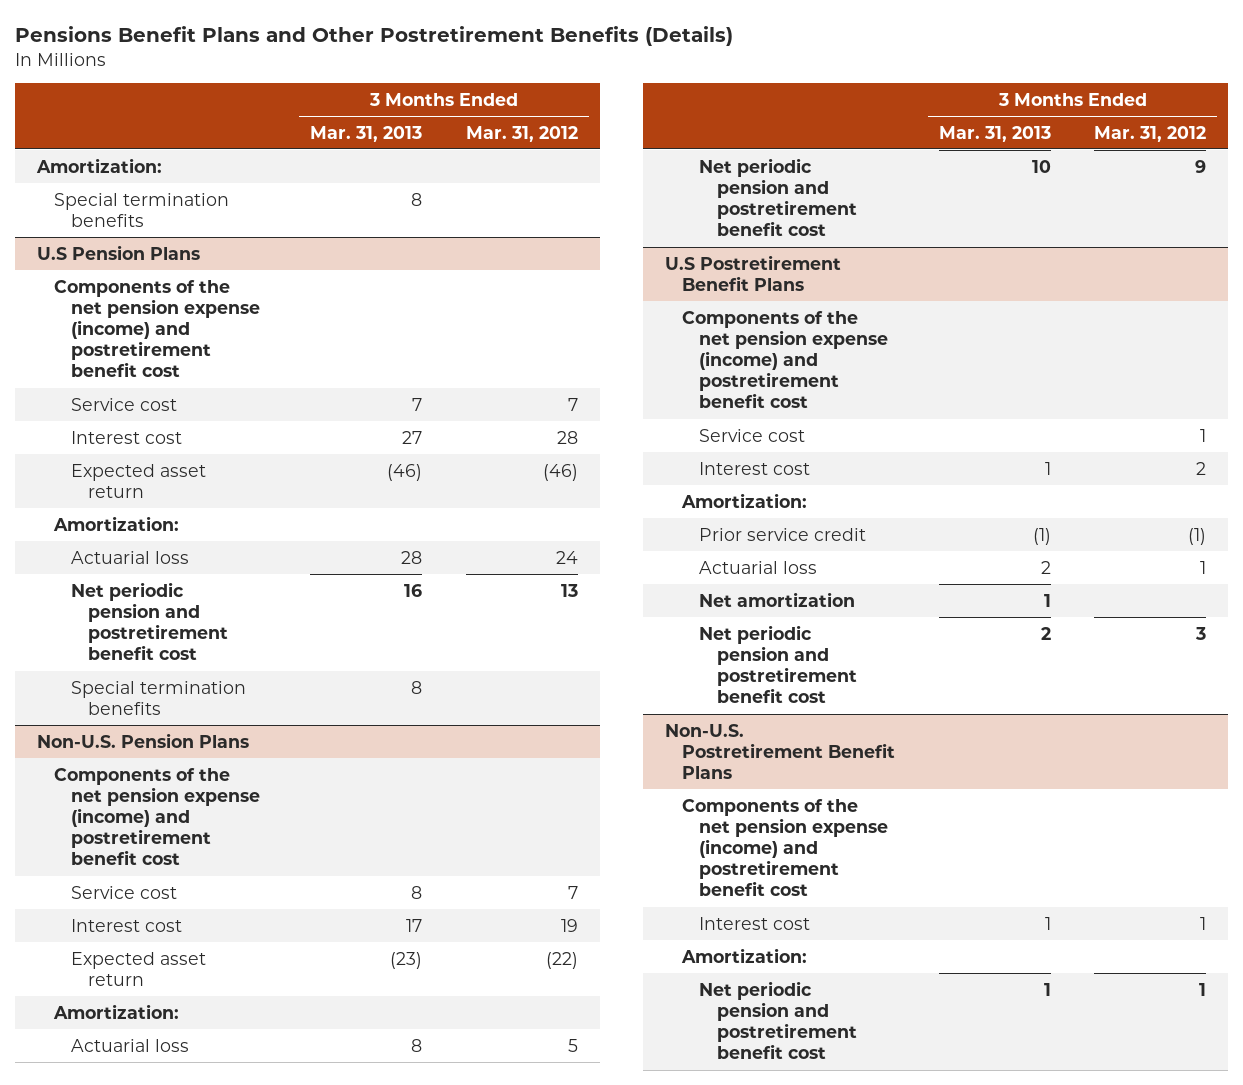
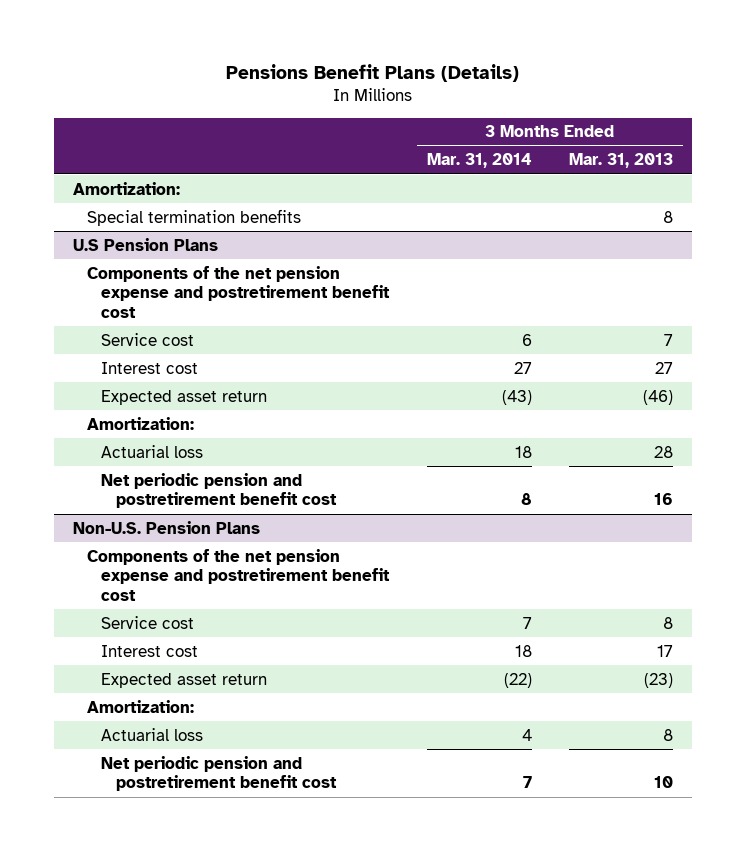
- Pensions Benefit Plans and Other Postretirement Benefits (Details)
+ Pensions Benefit Plans (Details)
- | 3 Months Ended Mar. 31, 2013 | 3 Months Ended Mar. 31, 2012
+ | 3 Months Ended Mar. 31, 2014 | 3 Months Ended Mar. 31, 2013
@ U.S Pension Plans
- Components of the net pension expense (income) and postretirement benefit cost
+ Components of the net pension expense and postretirement benefit cost
- Special termination benefits | 8 |
@ Non-U.S. Pension Plans
- Components of the net pension expense (income) and postretirement benefit cost
+ Components of the net pension expense and postretirement benefit cost
- U.S Postretirement Benefit Plans
- Components of the net pension expense (income) and postretirement benefit cost
- Service cost | | 1
- Interest cost | 1 | 2
- Amortization:
- Prior service credit | (1) | (1)
- Actuarial loss | 2 | 1
- Net amortization | 1 |
- Net periodic pension and postretirement benefit cost | 2 | 3
- Non-U.S. Postretirement Benefit Plans
- Components of the net pension expense (income) and postretirement benefit cost
- Interest cost | 1 | 1
- Amortization:
- Net periodic pension and postretirement benefit cost | 1 | 1

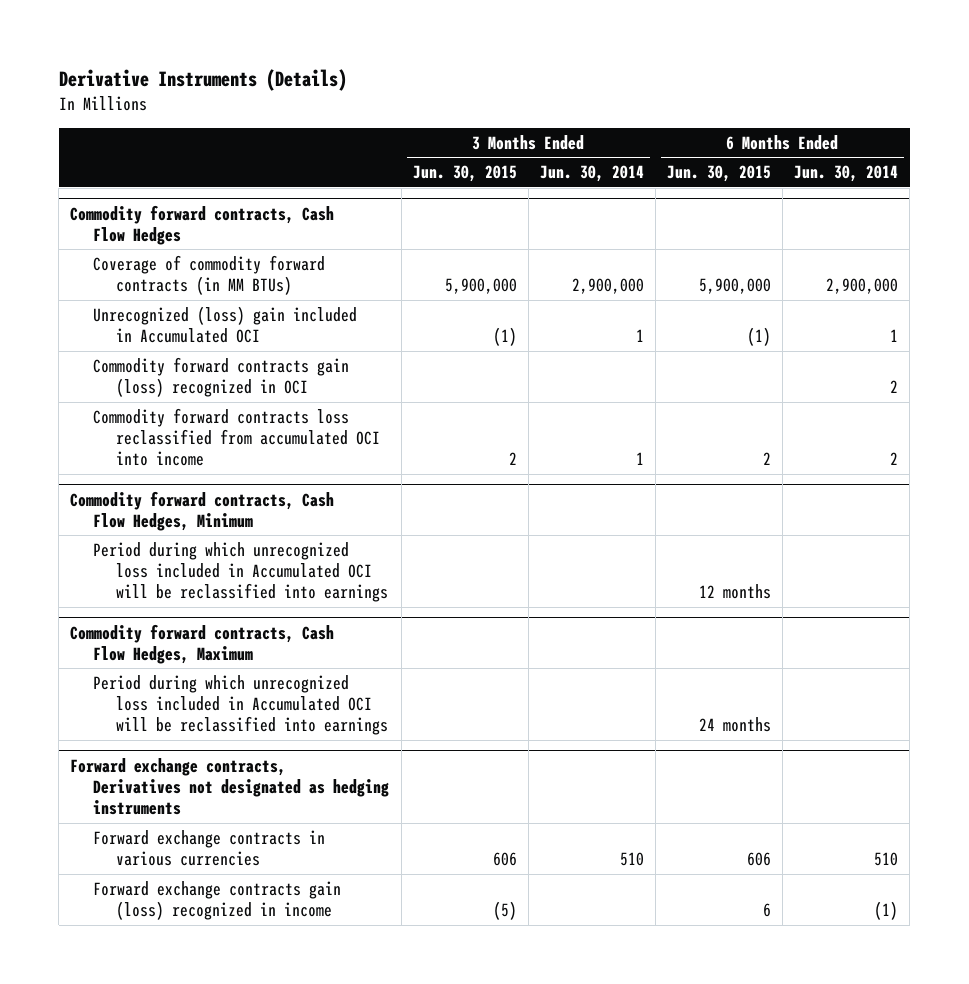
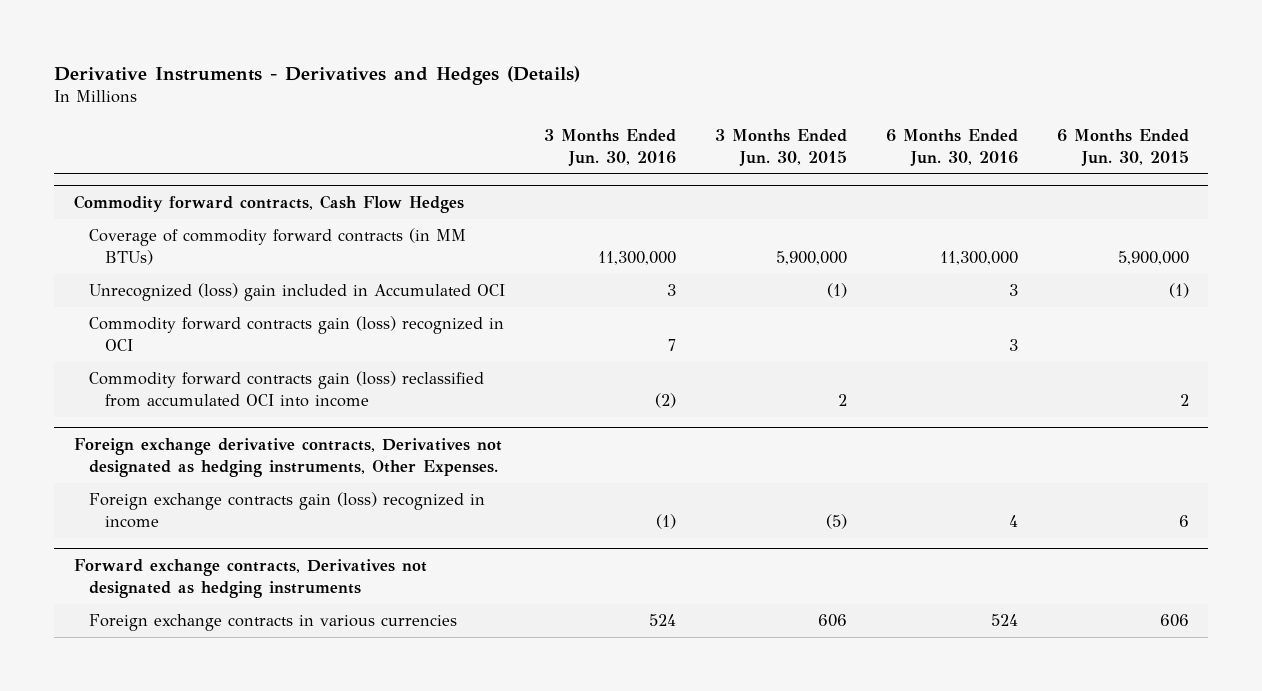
- Derivative Instruments (Details)
+ Derivative Instruments - Derivatives and Hedges (Details)
- | 3 Months Ended Jun. 30, 2015 | 3 Months Ended Jun. 30, 2014 | 6 Months Ended Jun. 30, 2015 | 6 Months Ended Jun. 30, 2014
+ | 3 Months Ended Jun. 30, 2016 | 3 Months Ended Jun. 30, 2015 | 6 Months Ended Jun. 30, 2016 | 6 Months Ended Jun. 30, 2015
@ Commodity forward contracts, Cash Flow Hedges
- Commodity forward contracts loss reclassified from accumulated OCI into income | 2 | 1 | 2 | 2
- Commodity forward contracts, Cash Flow Hedges, Minimum
- Period during which unrecognized loss included in Accumulated OCI will be reclassified into earnings | | | 12 months |
- Commodity forward contracts, Cash Flow Hedges, Maximum
- Period during which unrecognized loss included in Accumulated OCI will be reclassified into earnings | | | 24 months |
@ Commodity forward contracts, Cash Flow Hedges
+ Commodity forward contracts gain (loss) reclassified from accumulated OCI into income | (2) | 2 | | 2
+ Foreign exchange derivative contracts, Derivatives not designated as hedging instruments, Other Expenses.
+ Foreign exchange contracts gain (loss) recognized in income | (1) | (5) | 4 | 6
@ Forward exchange contracts, Derivatives not designated as hedging instruments
- Forward exchange contracts in various currencies | 606 | 510 | 606 | 510
- Forward exchange contracts gain (loss) recognized in income | (5) | | 6 | (1)
+ Foreign exchange contracts in various currencies | 524 | 606 | 524 | 606

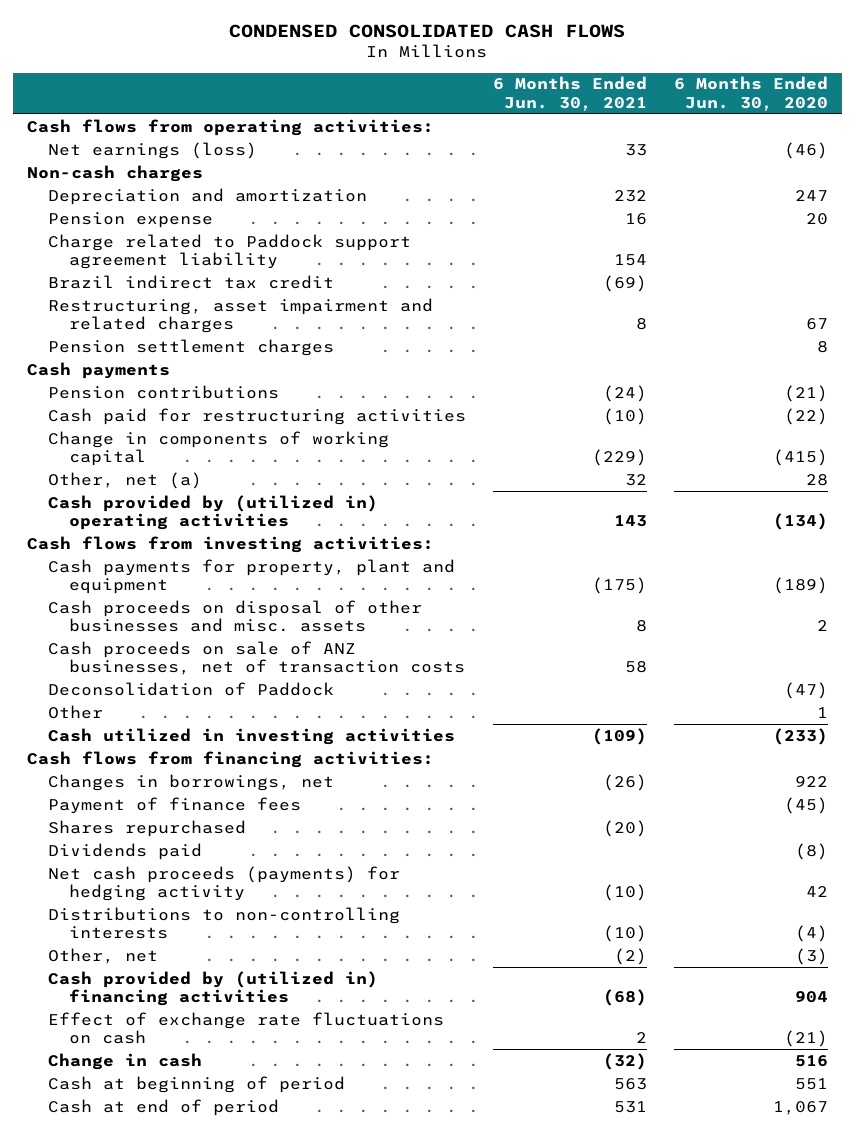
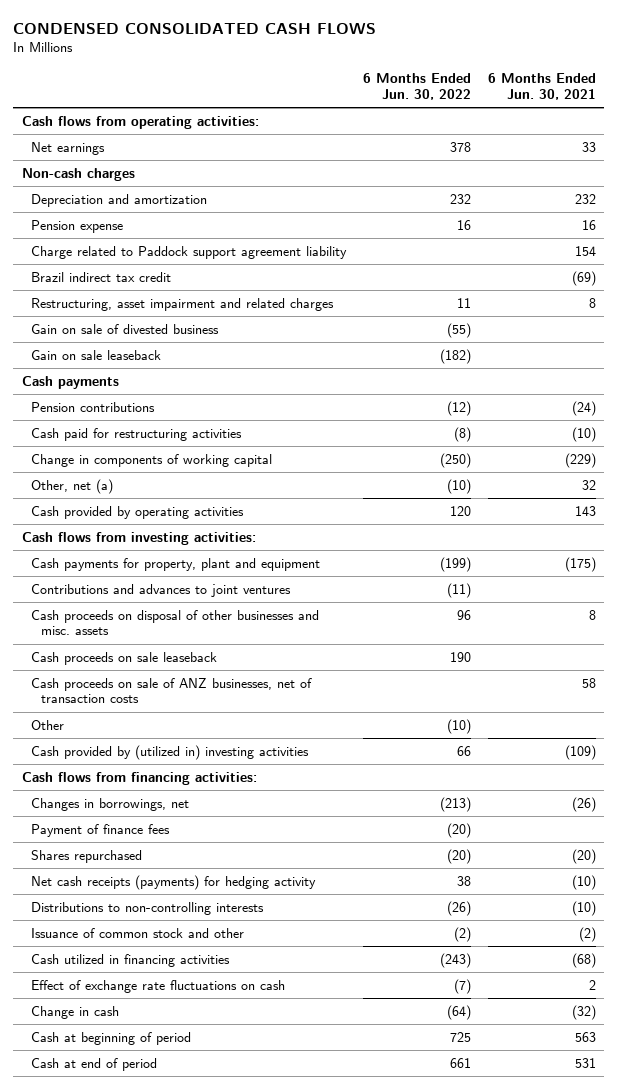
- | 6 Months Ended Jun. 30, 2021 | 6 Months Ended Jun. 30, 2020
+ | 6 Months Ended Jun. 30, 2022 | 6 Months Ended Jun. 30, 2021
- Net earnings (loss) | 33 | (46)
+ Net earnings | 378 | 33
- Pension settlement charges | | 8
+ Gain on sale of divested business | (55) |
+ Gain on sale leaseback | (182) |
- Cash provided by (utilized in) operating activities | 143 | (134)
+ Cash provided by operating activities | 120 | 143
+ Contributions and advances to joint ventures | (11) |
+ Cash proceeds on sale leaseback | 190 |
- Deconsolidation of Paddock | | (47)
- Cash utilized in investing activities | (109) | (233)
+ Cash provided by (utilized in) investing activities | 66 | (109)
- Dividends paid | | (8)
- Net cash proceeds (payments) for hedging activity | (10) | 42
+ Net cash receipts (payments) for hedging activity | 38 | (10)
- Other, net | (2) | (3)
- Cash provided by (utilized in) financing activities | (68) | 904
+ Issuance of common stock and other | (2) | (2)
+ Cash utilized in financing activities | (243) | (68)

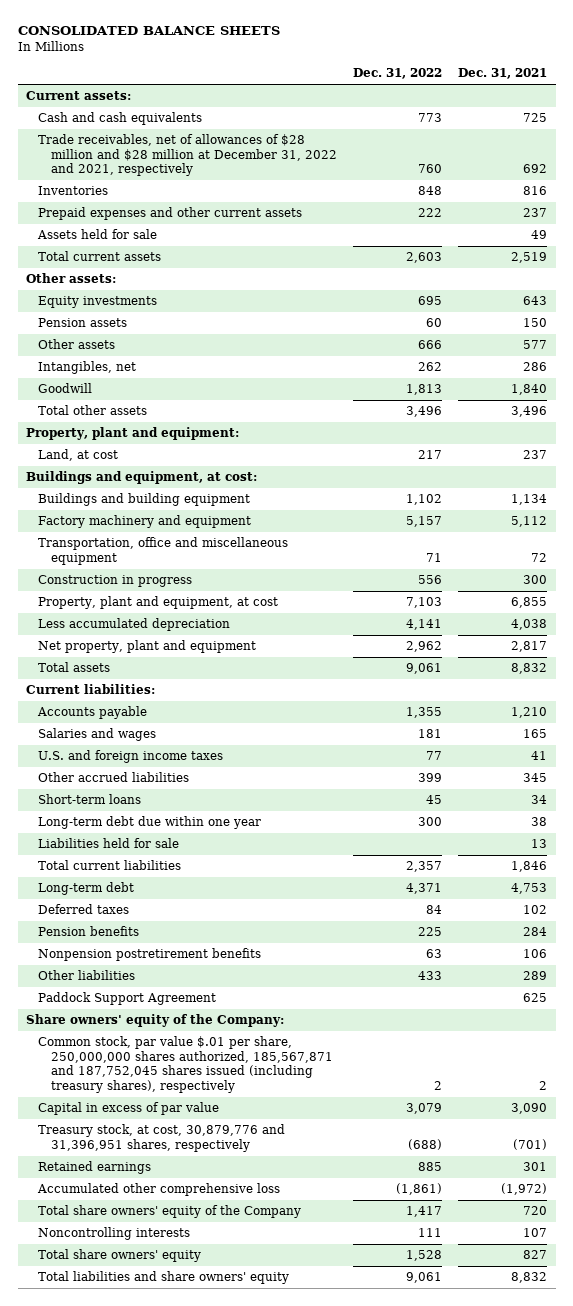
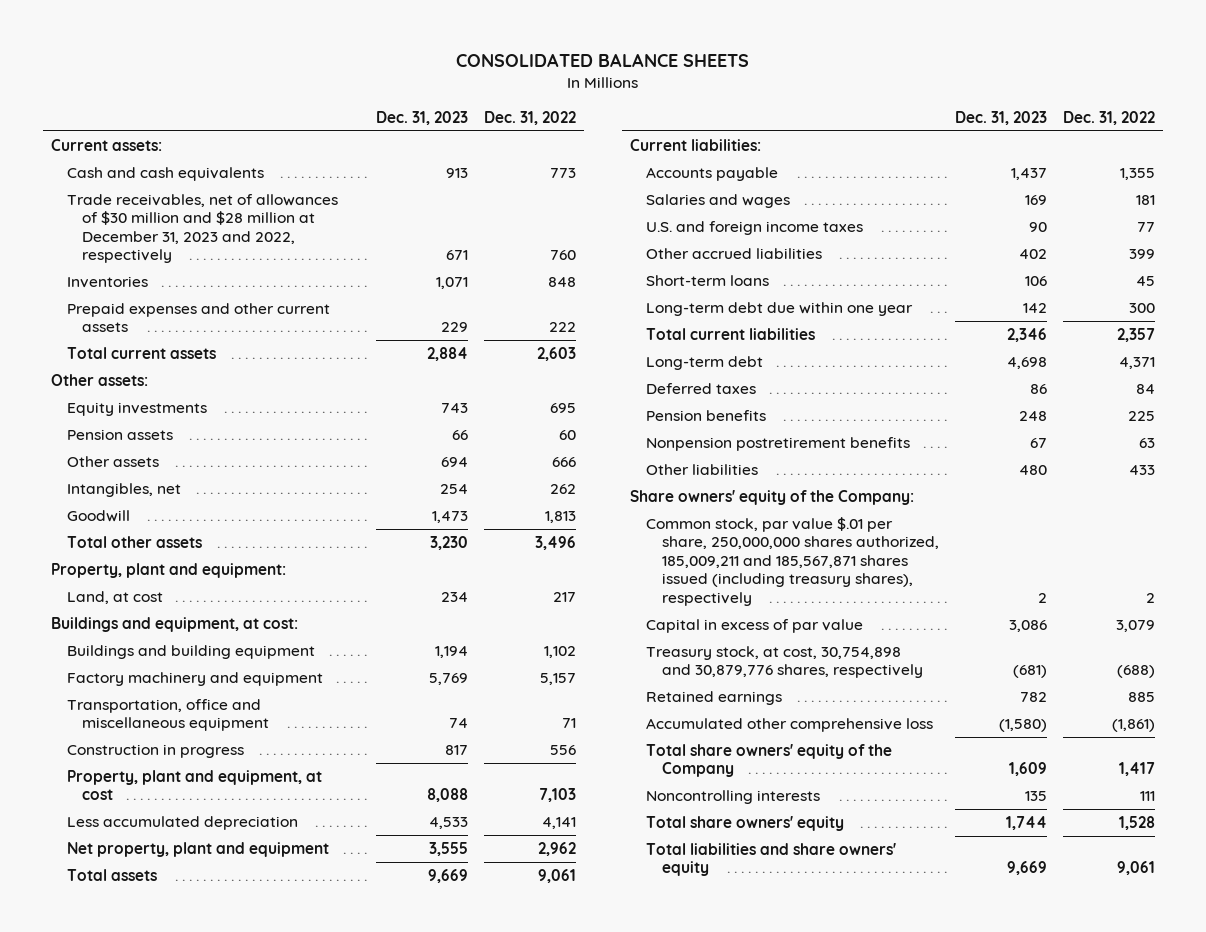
- | Dec. 31, 2022 | Dec. 31, 2021
+ | Dec. 31, 2023 | Dec. 31, 2022
- Trade receivables, net of allowances of $28 million and $28 million at December 31, 2022 and 2021, respectively | 760 | 692
+ Trade receivables, net of allowances of $30 million and $28 million at December 31, 2023 and 2022, respectively | 671 | 760
- Assets held for sale | | 49
- Liabilities held for sale | | 13
- Paddock Support Agreement | | 625
- Common stock, par value $.01 per share, 250,000,000 shares authorized, 185,567,871 and 187,752,045 shares issued (including treasury shares), respectively | 2 | 2
+ Common stock, par value $.01 per share, 250,000,000 shares authorized, 185,009,211 and 185,567,871 shares issued (including treasury shares), respectively | 2 | 2
- Treasury stock, at cost, 30,879,776 and 31,396,951 shares, respectively | (688) | (701)
+ Treasury stock, at cost, 30,754,898 and 30,879,776 shares, respectively | (681) | (688)

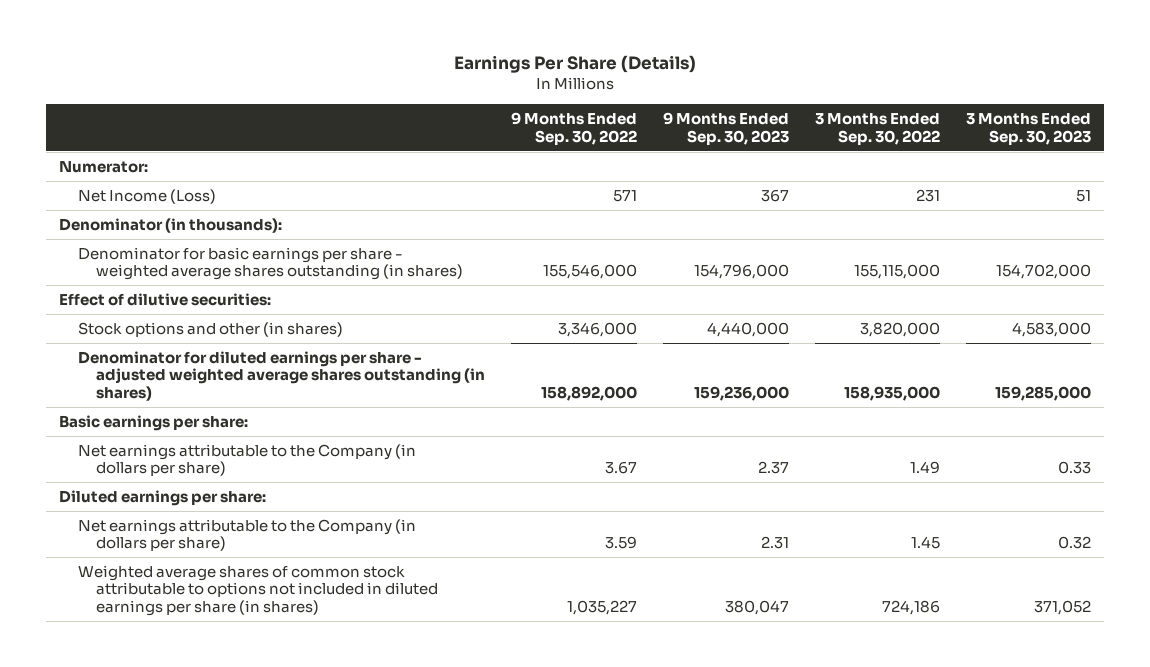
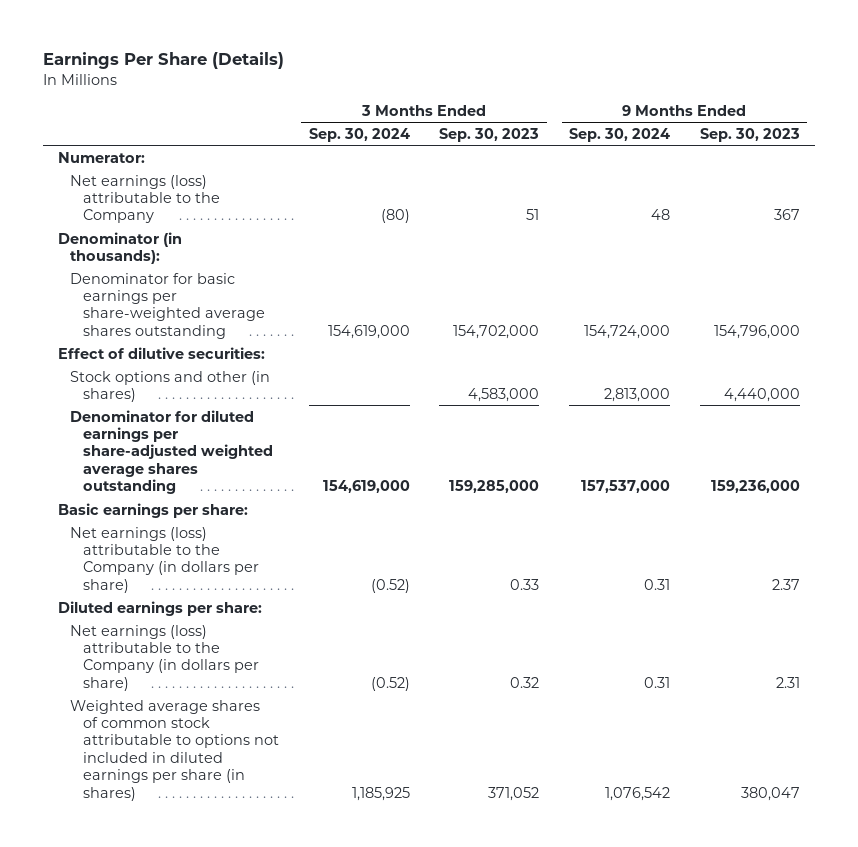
- | 9 Months Ended Sep. 30, 2022 | 9 Months Ended Sep. 30, 2023 | 3 Months Ended Sep. 30, 2022 | 3 Months Ended Sep. 30, 2023
+ | 3 Months Ended Sep. 30, 2024 | 3 Months Ended Sep. 30, 2023 | 9 Months Ended Sep. 30, 2024 | 9 Months Ended Sep. 30, 2023
- Net Income (Loss) | 571 | 367 | 231 | 51
+ Net earnings (loss) attributable to the Company | (80) | 51 | 48 | 367
- Denominator for basic earnings per share - weighted average shares outstanding (in shares) | 155,546,000 | 154,796,000 | 155,115,000 | 154,702,000
+ Denominator for basic earnings per share-weighted average shares outstanding | 154,619,000 | 154,702,000 | 154,724,000 | 154,796,000
- Denominator for diluted earnings per share - adjusted weighted average shares outstanding (in shares) | 158,892,000 | 159,236,000 | 158,935,000 | 159,285,000
+ Denominator for diluted earnings per share-adjusted weighted average shares outstanding | 154,619,000 | 159,285,000 | 157,537,000 | 159,236,000
- Net earnings attributable to the Company (in dollars per share) | 3.67 | 2.37 | 1.49 | 0.33
+ Net earnings (loss) attributable to the Company (in dollars per share) | (0.52) | 0.33 | 0.31 | 2.37
- Net earnings attributable to the Company (in dollars per share) | 3.59 | 2.31 | 1.45 | 0.32
+ Net earnings (loss) attributable to the Company (in dollars per share) | (0.52) | 0.32 | 0.31 | 2.31

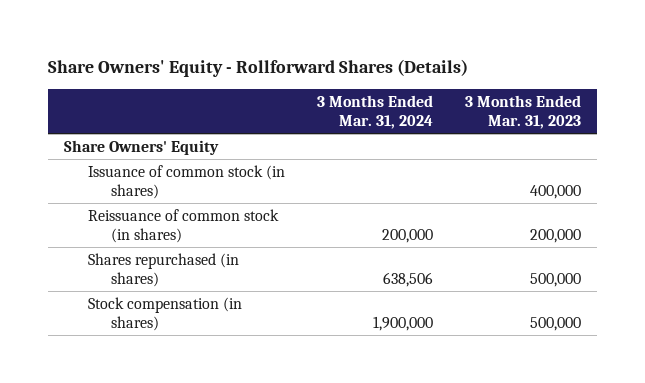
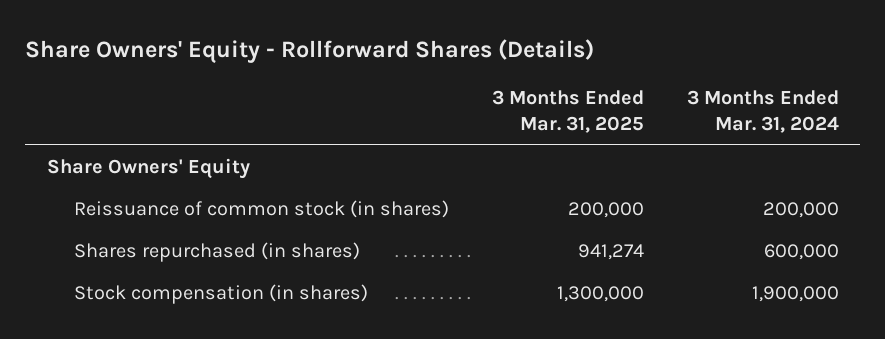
- | 3 Months Ended Mar. 31, 2024 | 3 Months Ended Mar. 31, 2023
+ | 3 Months Ended Mar. 31, 2025 | 3 Months Ended Mar. 31, 2024
- Issuance of common stock (in shares) | | 400,000
- Shares repurchased (in shares) | 638,506 | 500,000
+ Shares repurchased (in shares) | 941,274 | 600,000

